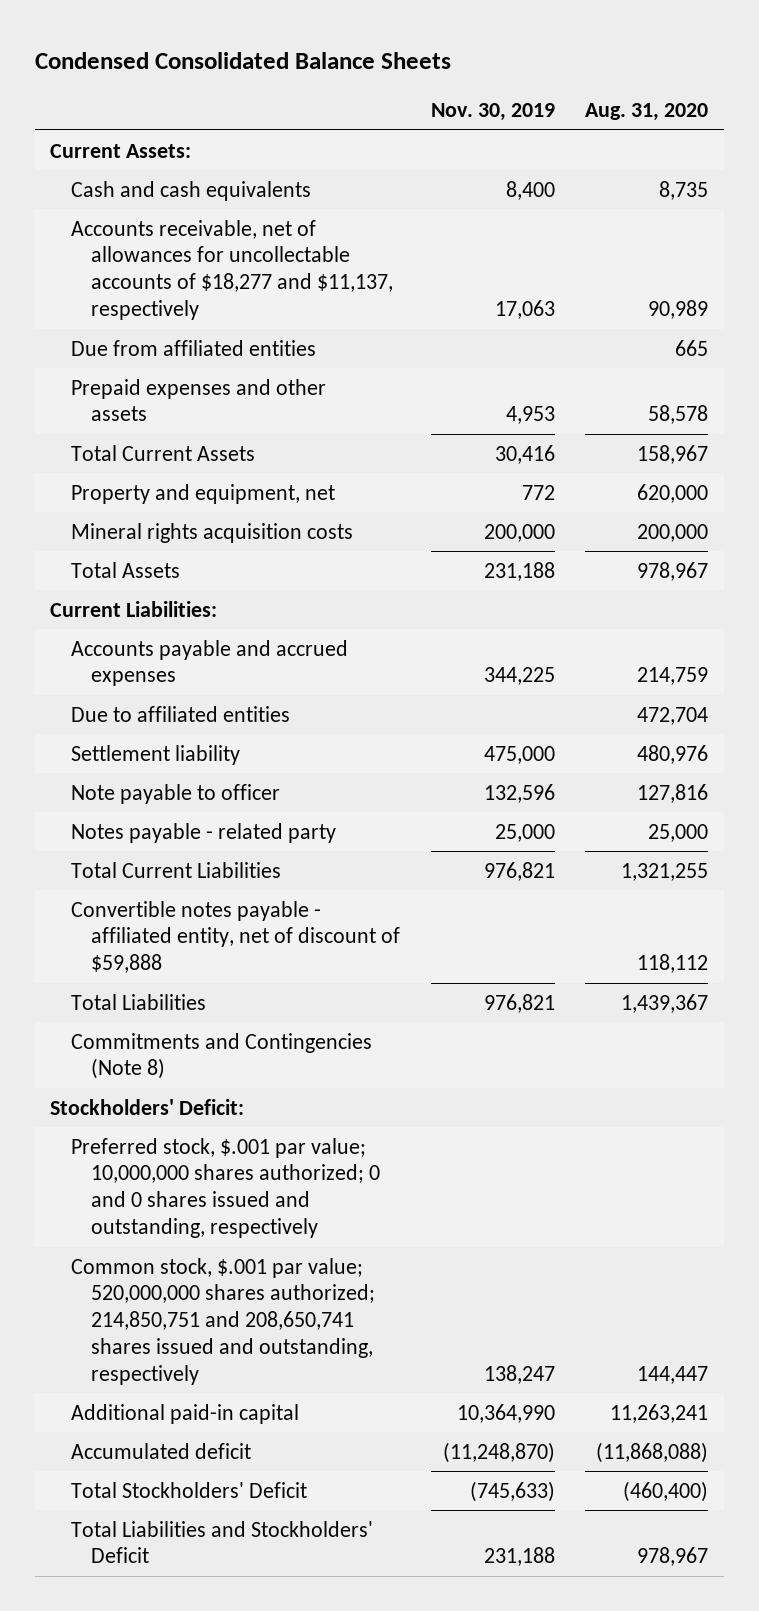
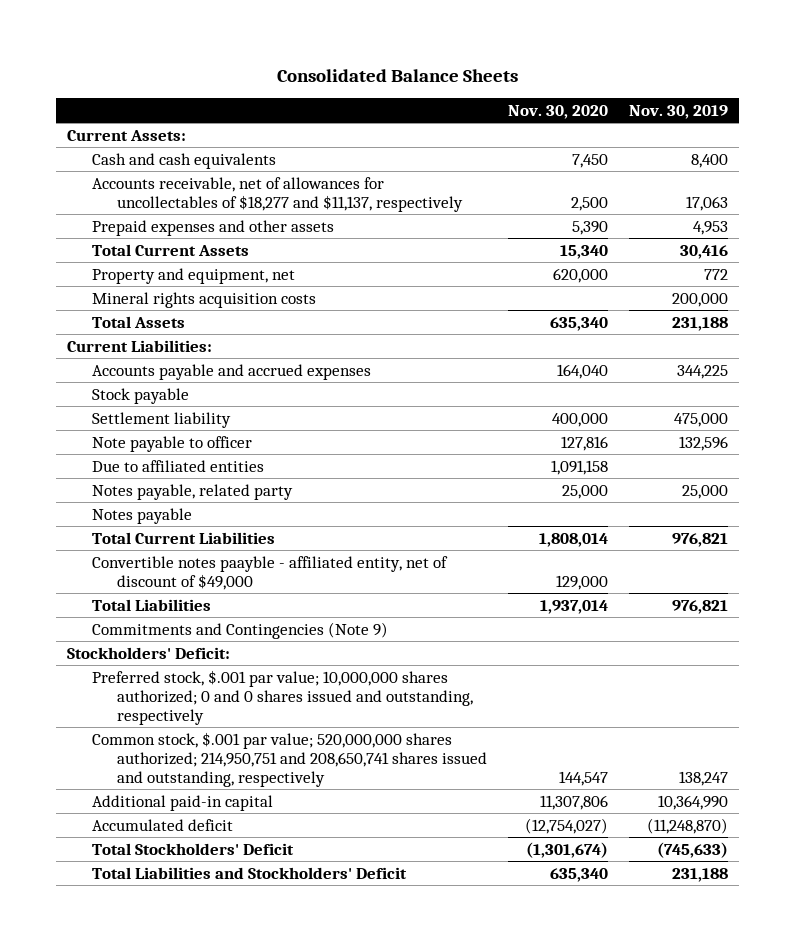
- Condensed Consolidated Balance Sheets
+ Consolidated Balance Sheets
- | Nov. 30, 2019 | Aug. 31, 2020
+ | Nov. 30, 2020 | Nov. 30, 2019
- Accounts receivable, net of allowances for uncollectable accounts of $18,277 and $11,137, respectively | 17,063 | 90,989
- Due from affiliated entities | | 665
+ Accounts receivable, net of allowances for uncollectables of $18,277 and $11,137, respectively | 2,500 | 17,063
+ Stock payable
- Notes payable - related party | 25,000 | 25,000
moved down: Due to affiliated entities | 1,091,158 |
+ Notes payable, related party | 25,000 | 25,000
+ Notes payable
- Convertible notes payable - affiliated entity, net of discount of $59,888 | | 118,112
+ Convertible notes paayble - affiliated entity, net of discount of $49,000 | 129,000 |
- Commitments and Contingencies (Note 8)
+ Commitments and Contingencies (Note 9)
- Common stock, $.001 par value; 520,000,000 shares authorized; 214,850,751 and 208,650,741 shares issued and outstanding, respectively | 138,247 | 144,447
+ Common stock, $.001 par value; 520,000,000 shares authorized; 214,950,751 and 208,650,741 shares issued and outstanding, respectively | 144,547 | 138,247

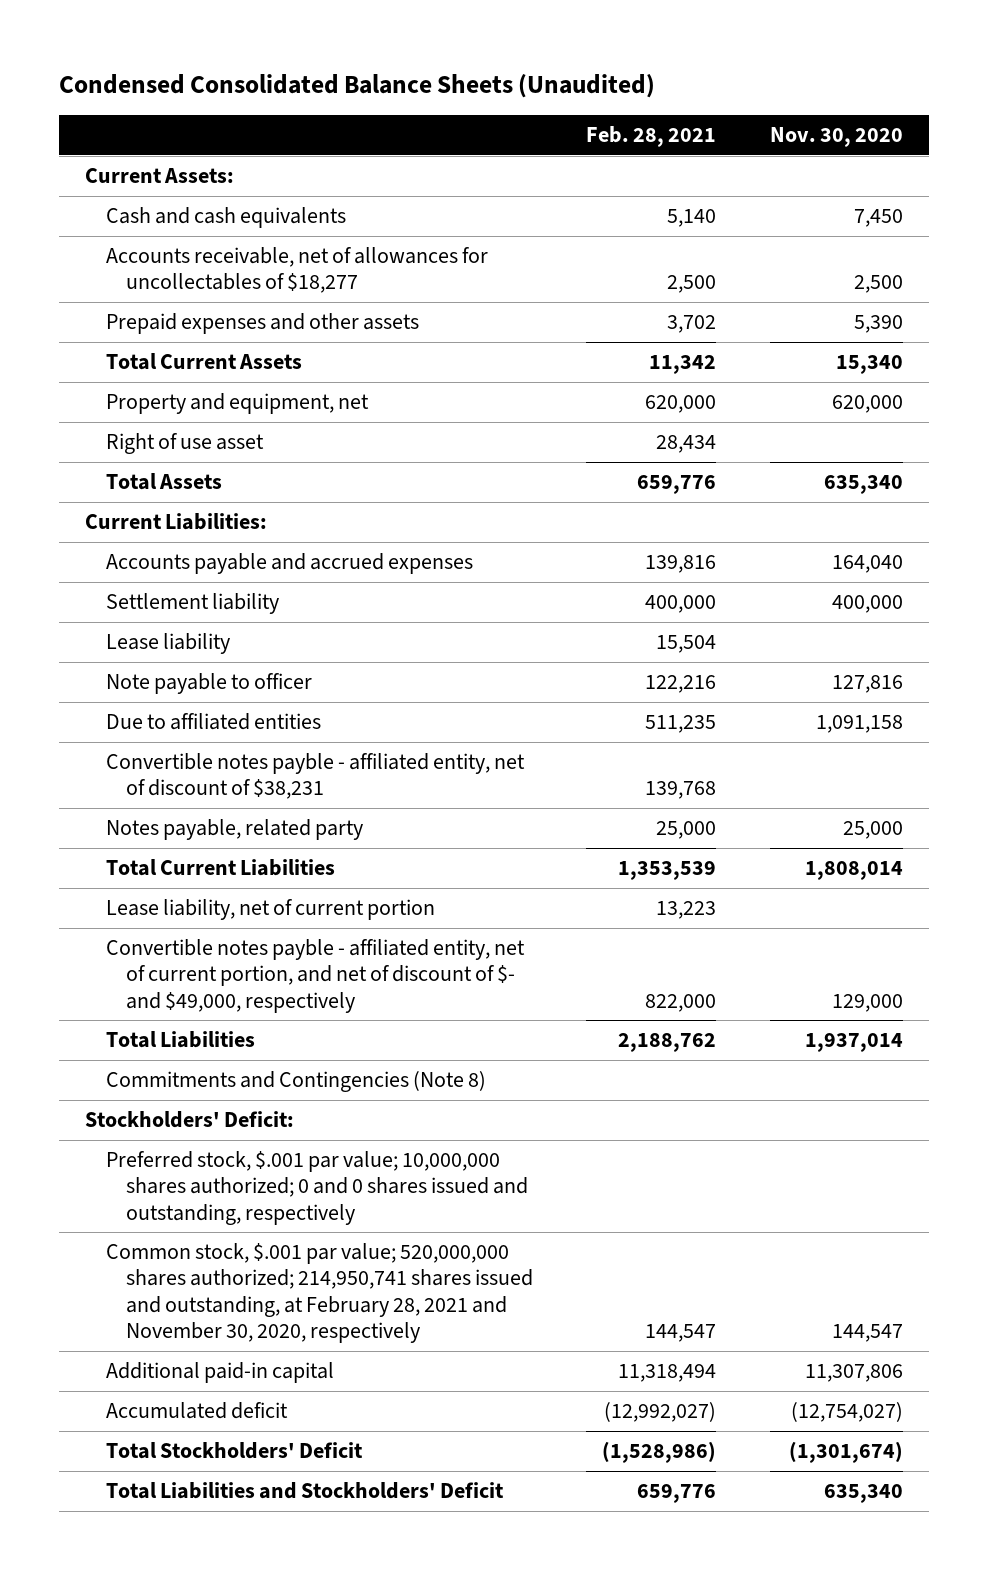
- Consolidated Balance Sheets
+ Condensed Consolidated Balance Sheets (Unaudited)
- | Nov. 30, 2020 | Nov. 30, 2019
+ | Feb. 28, 2021 | Nov. 30, 2020
- Accounts receivable, net of allowances for uncollectables of $18,277 and $11,137, respectively | 2,500 | 17,063
+ Accounts receivable, net of allowances for uncollectables of $18,277 | 2,500 | 2,500
- Mineral rights acquisition costs | | 200,000
+ Right of use asset | 28,434 |
- Stock payable
+ Lease liability | 15,504 |
+ Convertible notes payble - affiliated entity, net of discount of $38,231 | 139,768 |
- Notes payable
- Convertible notes paayble - affiliated entity, net of discount of $49,000 | 129,000 |
+ Lease liability, net of current portion | 13,223 |
+ Convertible notes payble - affiliated entity, net of current portion, and net of discount of $- and $49,000, respectively | 822,000 | 129,000
- Commitments and Contingencies (Note 9)
+ Commitments and Contingencies (Note 8)
- Common stock, $.001 par value; 520,000,000 shares authorized; 214,950,751 and 208,650,741 shares issued and outstanding, respectively | 144,547 | 138,247
+ Common stock, $.001 par value; 520,000,000 shares authorized; 214,950,741 shares issued and outstanding, at February 28, 2021 and November 30, 2020, respectively | 144,547 | 144,547

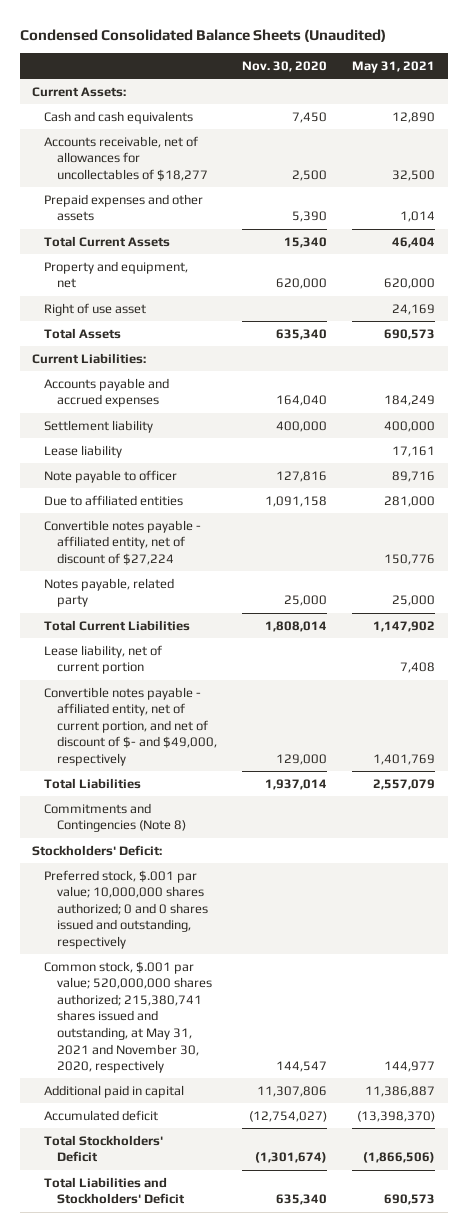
- | Feb. 28, 2021 | Nov. 30, 2020
+ | Nov. 30, 2020 | May 31, 2021
- Convertible notes payble - affiliated entity, net of discount of $38,231 | 139,768 |
+ Convertible notes payable - affiliated entity, net of discount of $27,224 | | 150,776
- Convertible notes payble - affiliated entity, net of current portion, and net of discount of $- and $49,000, respectively | 822,000 | 129,000
+ Convertible notes payable - affiliated entity, net of current portion, and net of discount of $- and $49,000, respectively | 129,000 | 1,401,769
- Common stock, $.001 par value; 520,000,000 shares authorized; 214,950,741 shares issued and outstanding, at February 28, 2021 and November 30, 2020, respectively | 144,547 | 144,547
- Additional paid-in capital | 11,318,494 | 11,307,806
+ Common stock, $.001 par value; 520,000,000 shares authorized; 215,380,741 shares issued and outstanding, at May 31, 2021 and November 30, 2020, respectively | 144,547 | 144,977
+ Additional paid in capital | 11,307,806 | 11,386,887

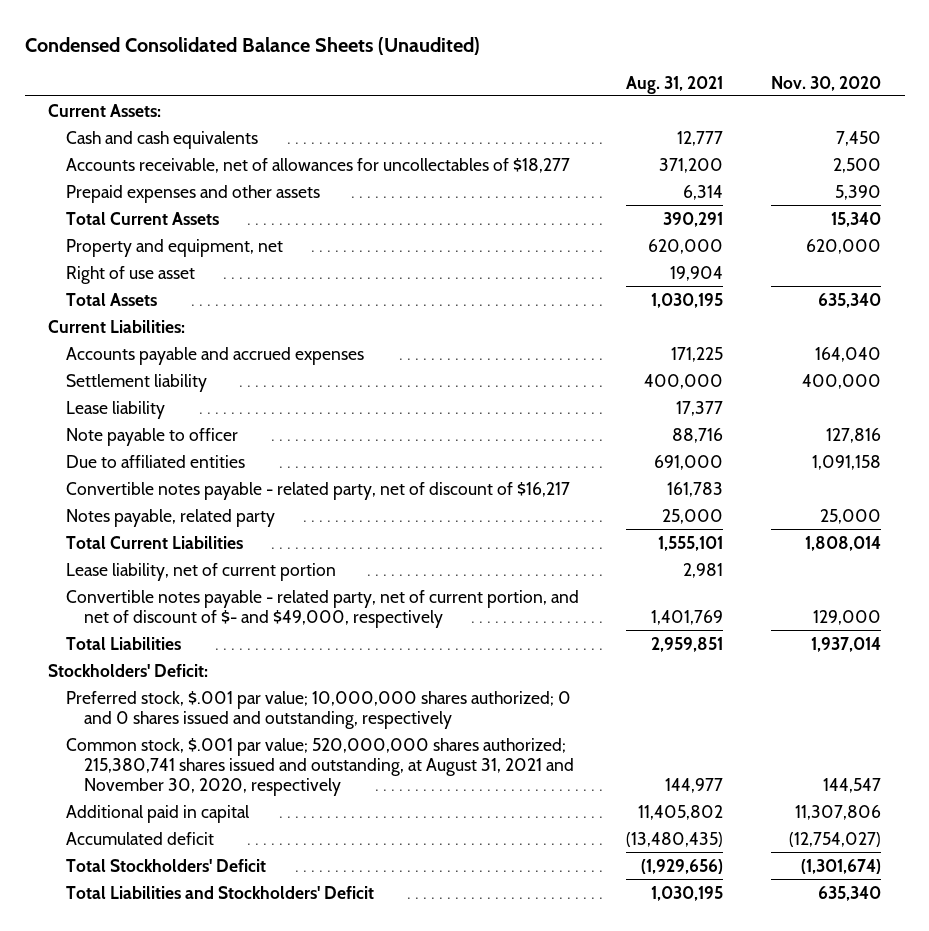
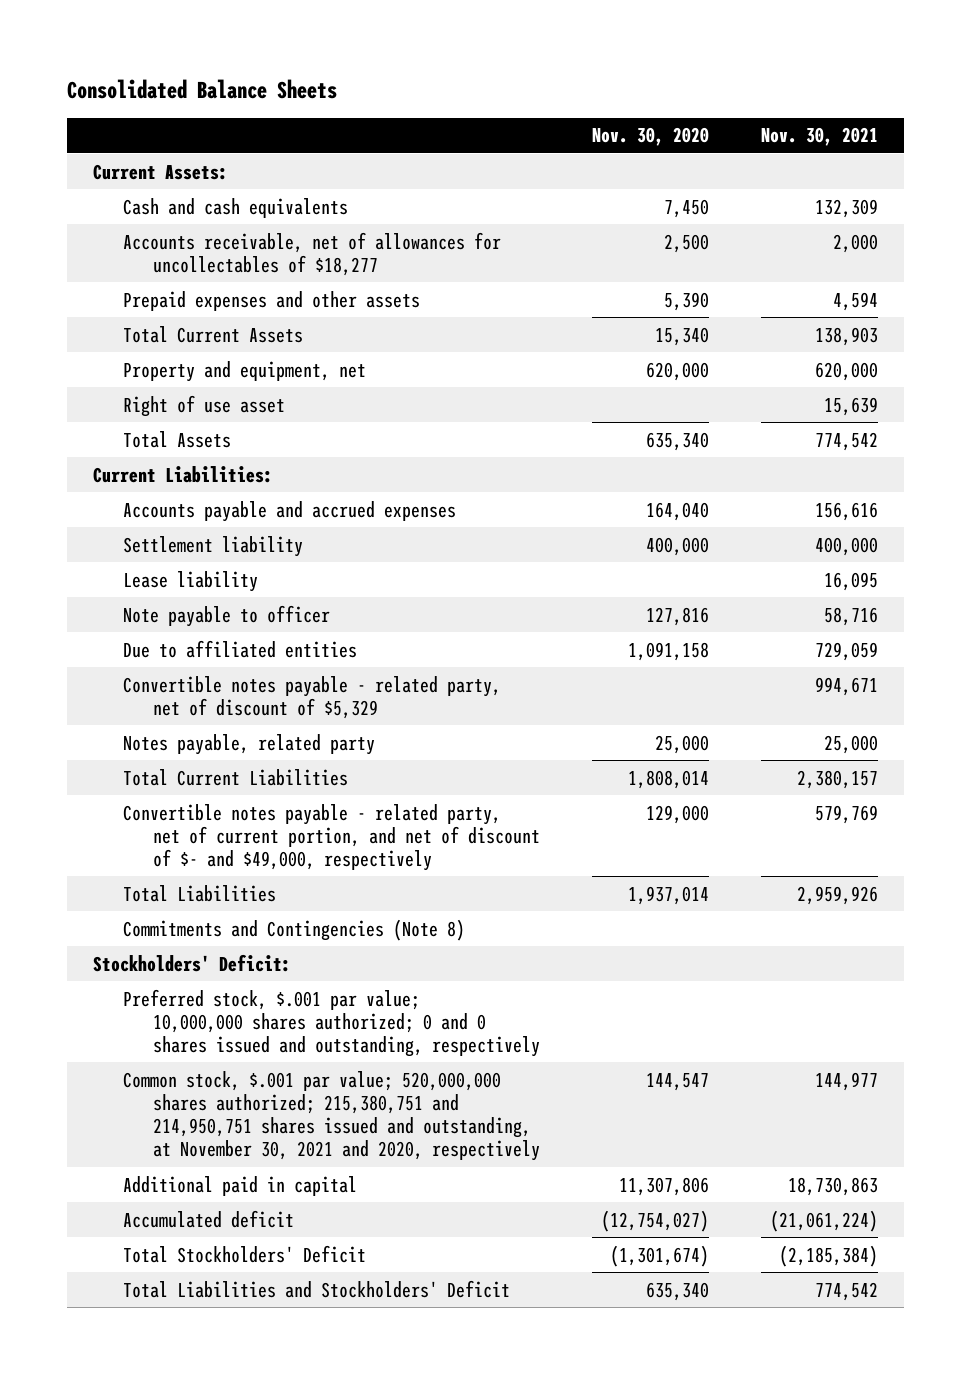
- Condensed Consolidated Balance Sheets (Unaudited)
+ Consolidated Balance Sheets
- | Aug. 31, 2021 | Nov. 30, 2020
+ | Nov. 30, 2020 | Nov. 30, 2021
- Convertible notes payable - related party, net of discount of $16,217 | 161,783 |
+ Convertible notes payable - related party, net of discount of $5,329 | | 994,671
- Lease liability, net of current portion | 2,981 |
+ Commitments and Contingencies (Note 8)
- Common stock, $.001 par value; 520,000,000 shares authorized; 215,380,741 shares issued and outstanding, at August 31, 2021 and November 30, 2020, respectively | 144,977 | 144,547
+ Common stock, $.001 par value; 520,000,000 shares authorized; 215,380,751 and 214,950,751 shares issued and outstanding, at November 30, 2021 and 2020, respectively | 144,547 | 144,977

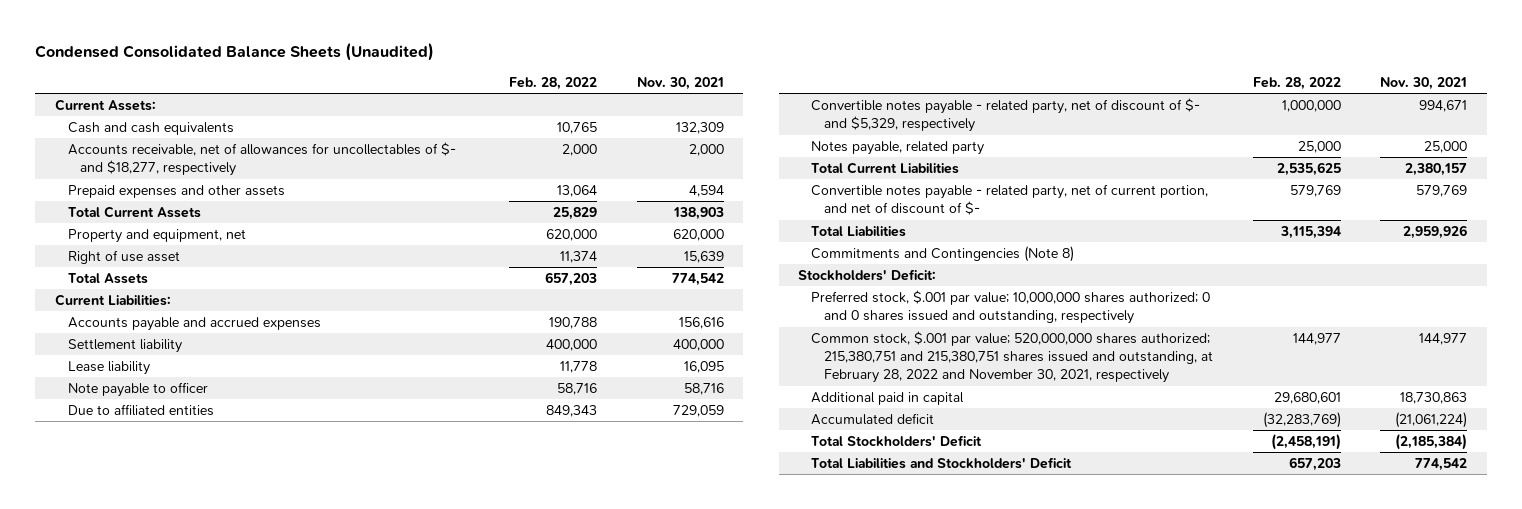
- Consolidated Balance Sheets
+ Condensed Consolidated Balance Sheets (Unaudited)
- | Nov. 30, 2020 | Nov. 30, 2021
+ | Feb. 28, 2022 | Nov. 30, 2021
- Accounts receivable, net of allowances for uncollectables of $18,277 | 2,500 | 2,000
+ Accounts receivable, net of allowances for uncollectables of $- and $18,277, respectively | 2,000 | 2,000
- Convertible notes payable - related party, net of discount of $5,329 | | 994,671
+ Convertible notes payable - related party, net of discount of $- and $5,329, respectively | 1,000,000 | 994,671
- Convertible notes payable - related party, net of current portion, and net of discount of $- and $49,000, respectively | 129,000 | 579,769
+ Convertible notes payable - related party, net of current portion, and net of discount of $- | 579,769 | 579,769
- Common stock, $.001 par value; 520,000,000 shares authorized; 215,380,751 and 214,950,751 shares issued and outstanding, at November 30, 2021 and 2020, respectively | 144,547 | 144,977
+ Common stock, $.001 par value; 520,000,000 shares authorized; 215,380,751 and 215,380,751 shares issued and outstanding, at February 28, 2022 and November 30, 2021, respectively | 144,977 | 144,977

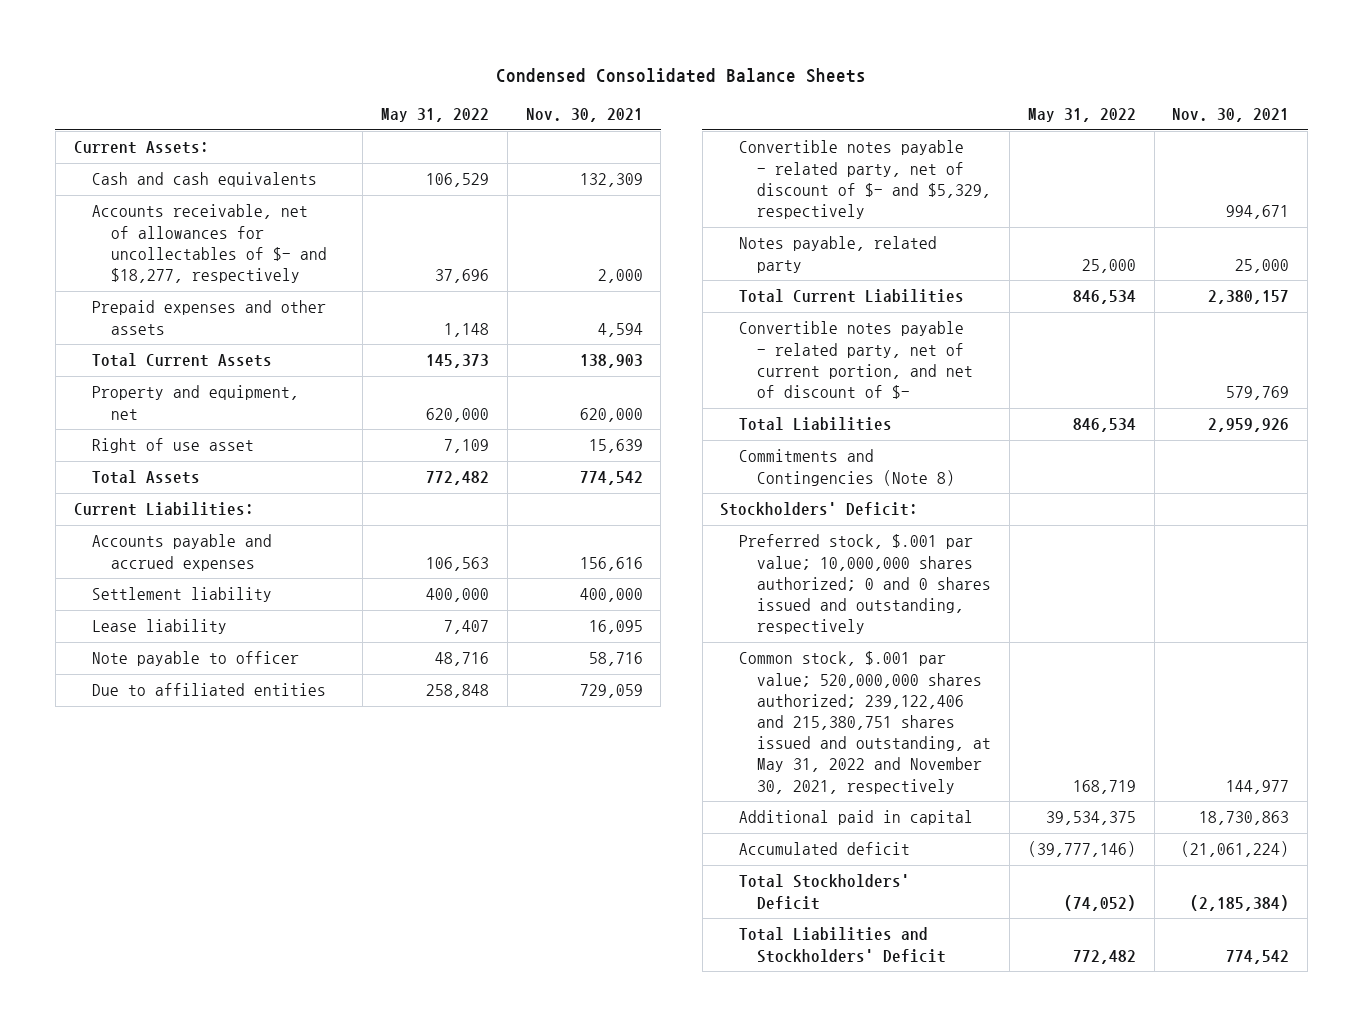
- Condensed Consolidated Balance Sheets (Unaudited)
+ Condensed Consolidated Balance Sheets
- | Feb. 28, 2022 | Nov. 30, 2021
+ | May 31, 2022 | Nov. 30, 2021
- Common stock, $.001 par value; 520,000,000 shares authorized; 215,380,751 and 215,380,751 shares issued and outstanding, at February 28, 2022 and November 30, 2021, respectively | 144,977 | 144,977
+ Common stock, $.001 par value; 520,000,000 shares authorized; 239,122,406 and 215,380,751 shares issued and outstanding, at May 31, 2022 and November 30, 2021, respectively | 168,719 | 144,977

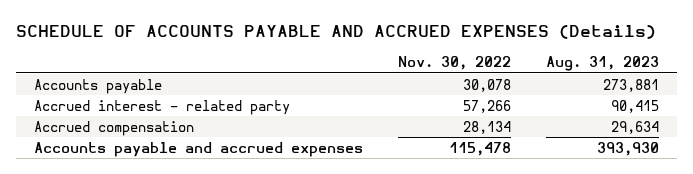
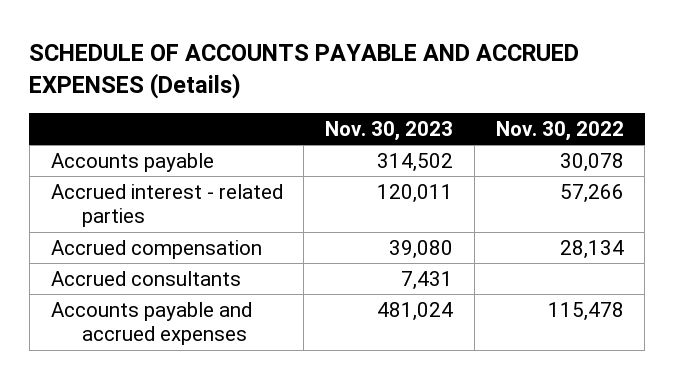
- | Nov. 30, 2022 | Aug. 31, 2023
+ | Nov. 30, 2023 | Nov. 30, 2022
- Accrued interest - related party | 57,266 | 90,415
+ Accrued interest - related parties | 120,011 | 57,266
+ Accrued consultants | 7,431 |

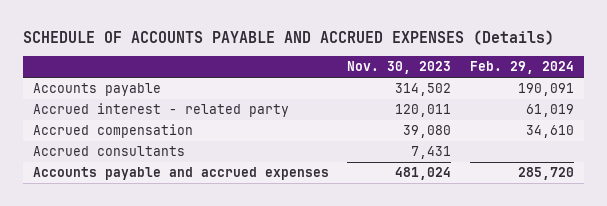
- | Nov. 30, 2023 | Nov. 30, 2022
+ | Nov. 30, 2023 | Feb. 29, 2024
- Accrued interest - related parties | 120,011 | 57,266
+ Accrued interest - related party | 120,011 | 61,019

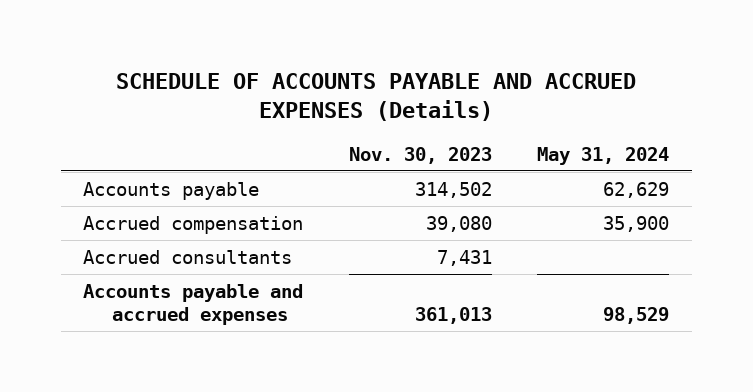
- | Nov. 30, 2023 | Feb. 29, 2024
+ | Nov. 30, 2023 | May 31, 2024
- Accrued interest - related party | 120,011 | 61,019
- Accounts payable and accrued expenses | 481,024 | 285,720
+ Accounts payable and accrued expenses | 361,013 | 98,529

